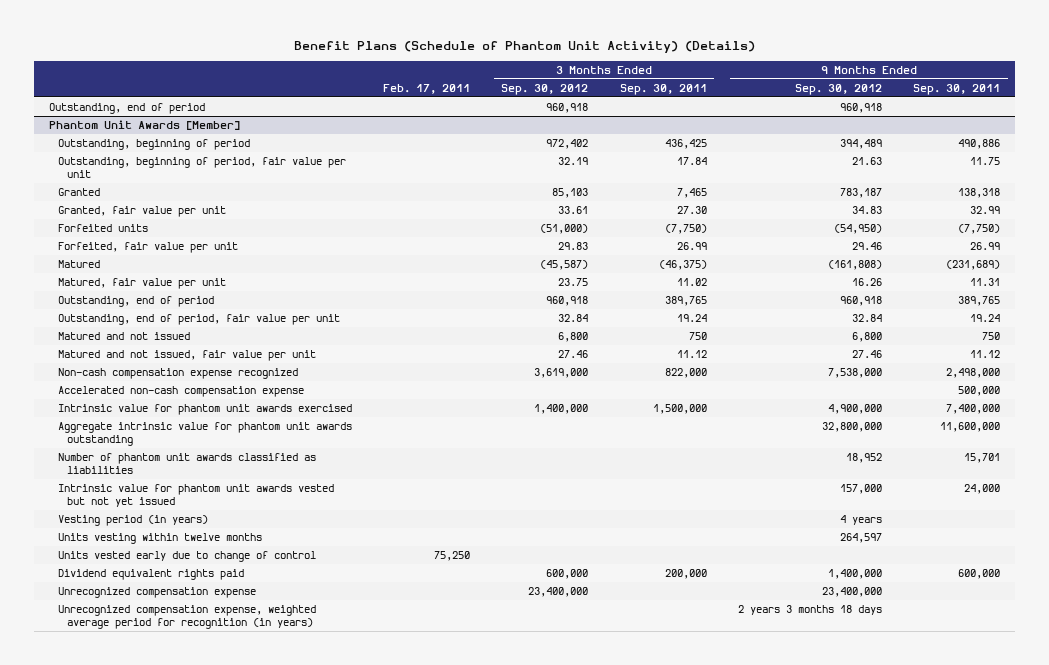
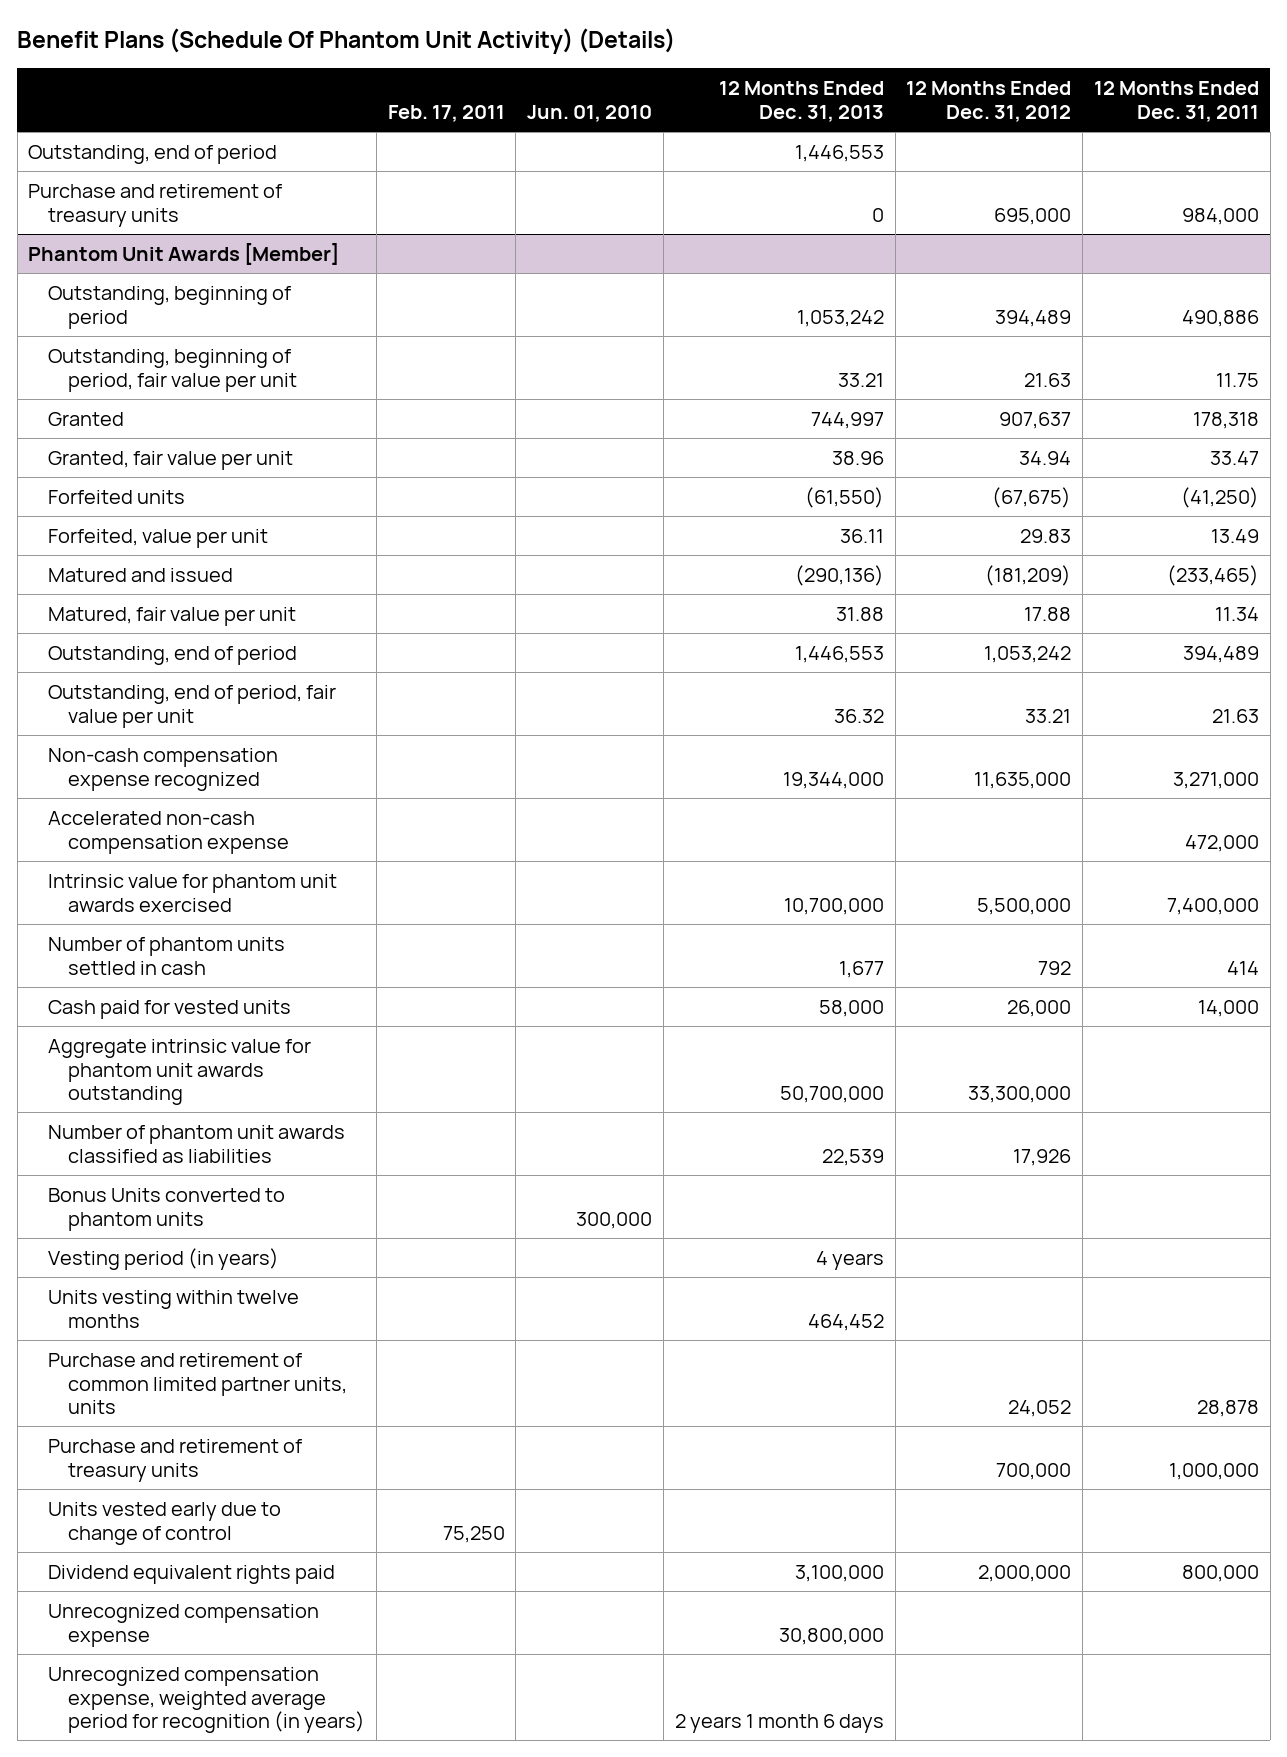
- Benefit Plans (Schedule of Phantom Unit Activity) (Details)
+ Benefit Plans (Schedule Of Phantom Unit Activity) (Details)
- | Feb. 17, 2011 | 3 Months Ended Sep. 30, 2012 | 3 Months Ended Sep. 30, 2011 | 9 Months Ended Sep. 30, 2012 | 9 Months Ended Sep. 30, 2011
+ | Feb. 17, 2011 | Jun. 01, 2010 | 12 Months Ended Dec. 31, 2013 | 12 Months Ended Dec. 31, 2012 | 12 Months Ended Dec. 31, 2011
+ Purchase and retirement of treasury units | | | 0 | 695,000 | 984,000
@ Phantom Unit Awards [Member]
- Forfeited, fair value per unit | | 29.83 | 26.99 | 29.46 | 26.99
- Matured | | (45,587) | (46,375) | (161,808) | (231,689)
+ Forfeited, value per unit | | | 36.11 | 29.83 | 13.49
+ Matured and issued | | | (290,136) | (181,209) | (233,465)
- Matured and not issued | | 6,800 | 750 | 6,800 | 750
- Matured and not issued, fair value per unit | | 27.46 | 11.12 | 27.46 | 11.12
+ Number of phantom units settled in cash | | | 1,677 | 792 | 414
+ Cash paid for vested units | | | 58,000 | 26,000 | 14,000
- Intrinsic value for phantom unit awards vested but not yet issued | | | | 157,000 | 24,000
+ Bonus Units converted to phantom units | | 300,000 | | |
+ Purchase and retirement of common limited partner units, units | | | | 24,052 | 28,878
+ Purchase and retirement of treasury units | | | | 700,000 | 1,000,000

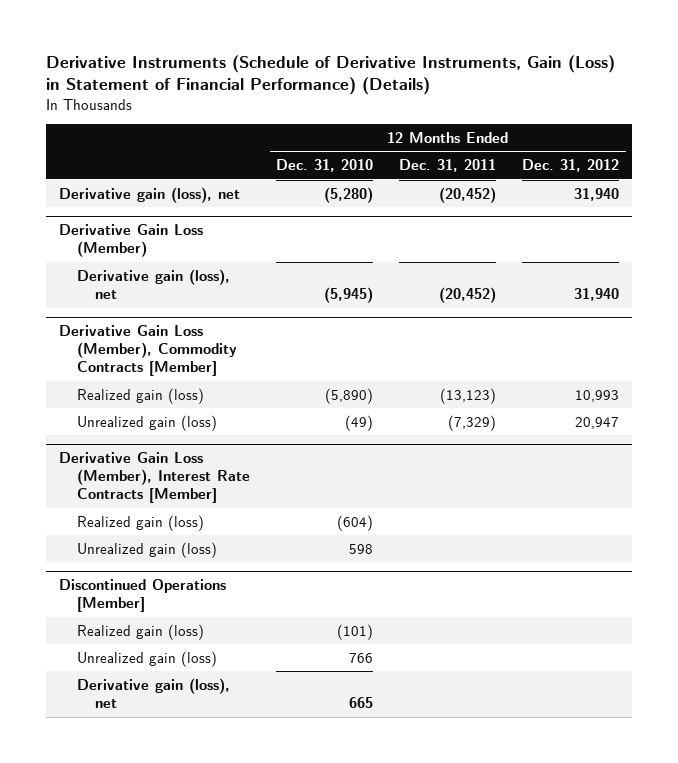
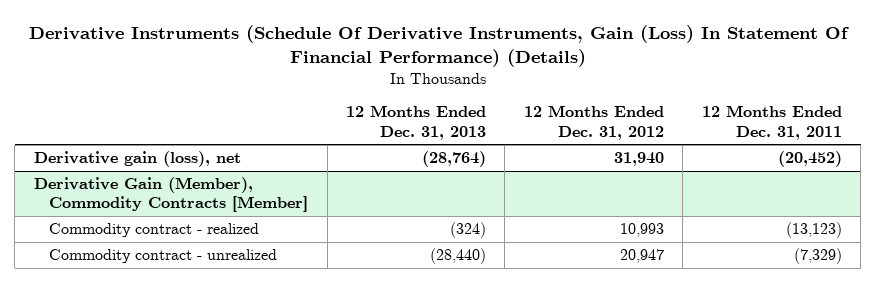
- Derivative Instruments (Schedule of Derivative Instruments, Gain (Loss) in Statement of Financial Performance) (Details)
+ Derivative Instruments (Schedule Of Derivative Instruments, Gain (Loss) In Statement Of Financial Performance) (Details)
- | 12 Months Ended Dec. 31, 2010 | 12 Months Ended Dec. 31, 2011 | 12 Months Ended Dec. 31, 2012
+ | 12 Months Ended Dec. 31, 2013 | 12 Months Ended Dec. 31, 2012 | 12 Months Ended Dec. 31, 2011
- Derivative Gain Loss (Member)
- Derivative gain (loss), net | (5,945) | (20,452) | 31,940
- Derivative Gain Loss (Member), Commodity Contracts [Member]
- Realized gain (loss) | (5,890) | (13,123) | 10,993
- Unrealized gain (loss) | (49) | (7,329) | 20,947
- Derivative Gain Loss (Member), Interest Rate Contracts [Member]
- Realized gain (loss) | (604) | |
- Unrealized gain (loss) | 598 | |
- Discontinued Operations [Member]
- Realized gain (loss) | (101) | |
- Unrealized gain (loss) | 766 | |
- Derivative gain (loss), net | 665 | |
+ Derivative Gain (Member), Commodity Contracts [Member]
+ Commodity contract - realized | (324) | 10,993 | (13,123)
+ Commodity contract - unrealized | (28,440) | 20,947 | (7,329)

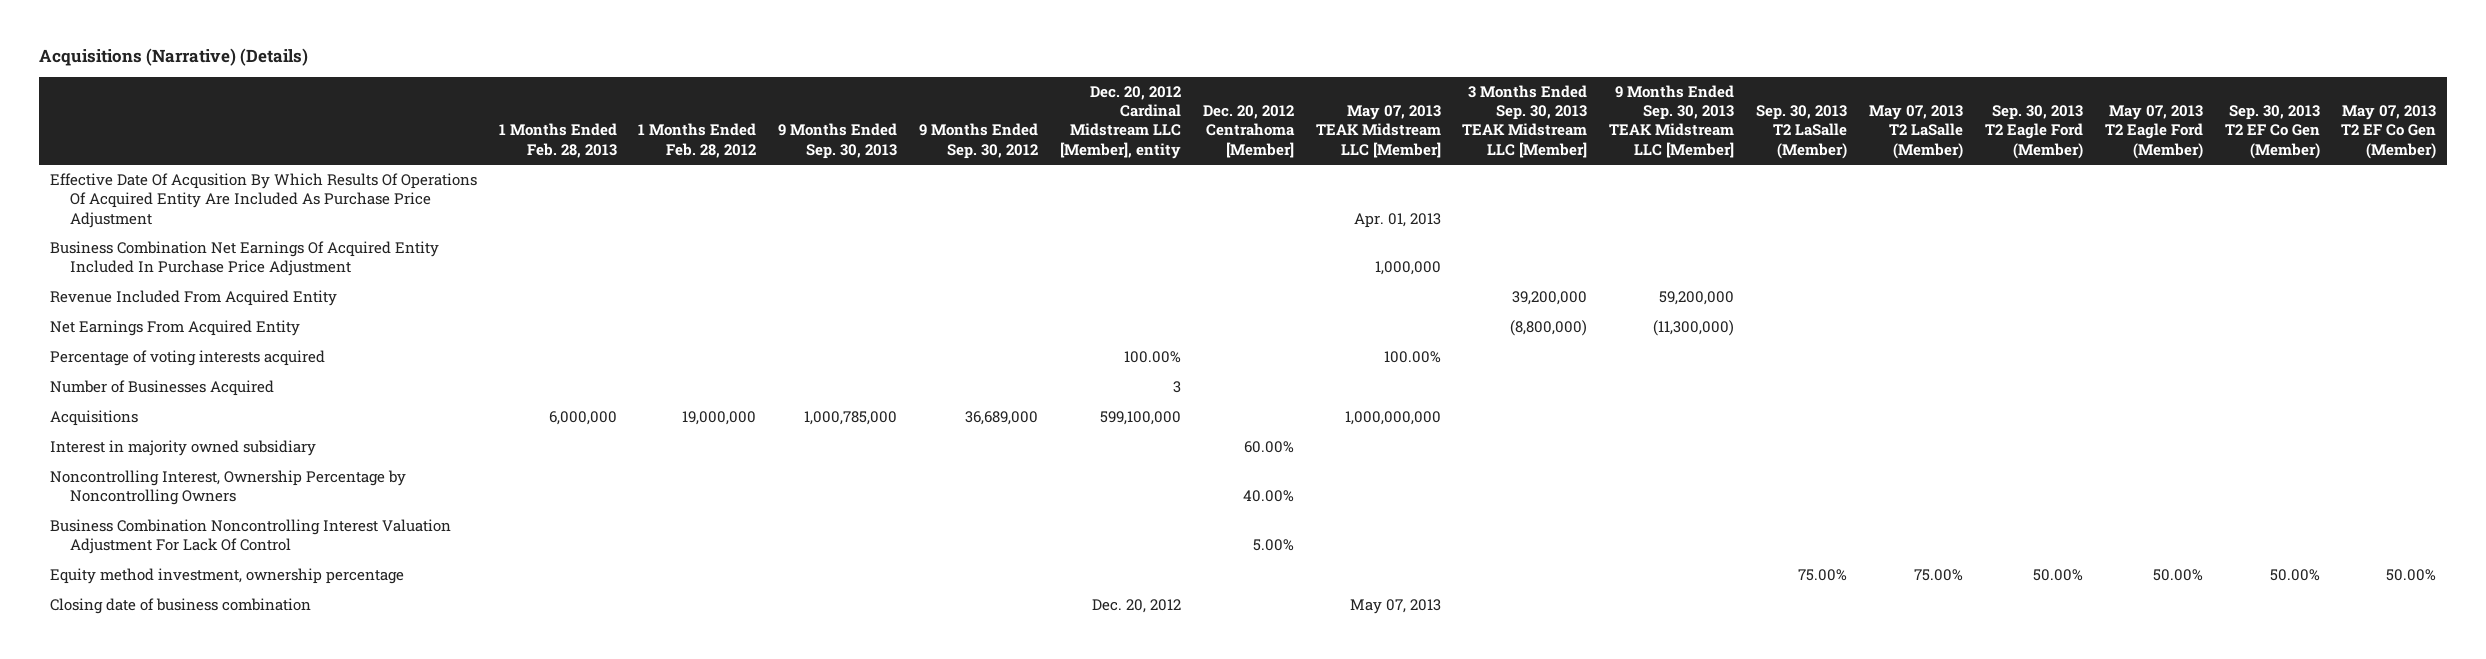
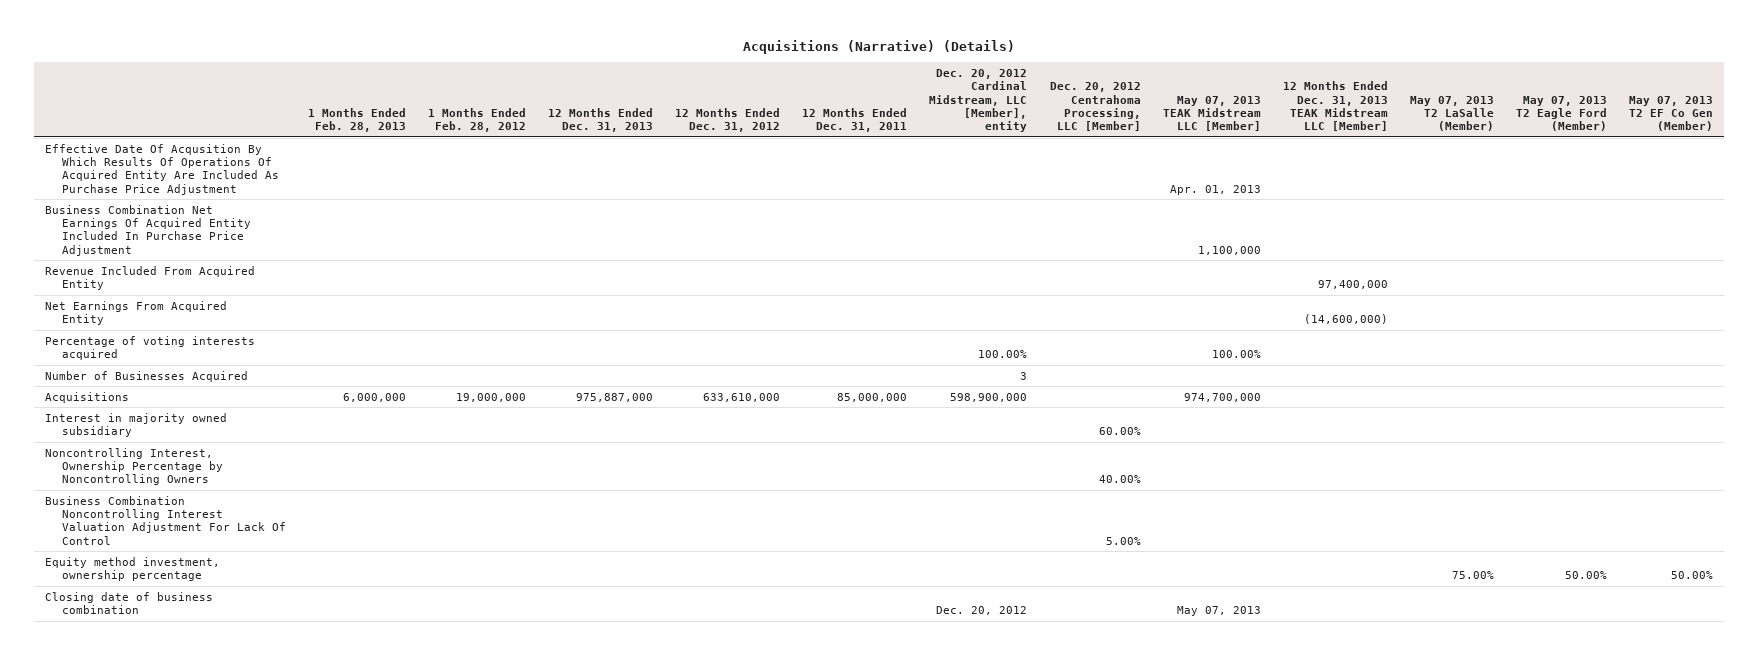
- | 1 Months Ended Feb. 28, 2013 | 1 Months Ended Feb. 28, 2012 | 9 Months Ended Sep. 30, 2013 | 9 Months Ended Sep. 30, 2012 | Dec. 20, 2012 Cardinal Midstream LLC [Member], entity | Dec. 20, 2012 Centrahoma [Member] | May 07, 2013 TEAK Midstream LLC [Member] | 3 Months Ended Sep. 30, 2013 TEAK Midstream LLC [Member] | 9 Months Ended Sep. 30, 2013 TEAK Midstream LLC [Member] | Sep. 30, 2013 T2 LaSalle (Member) | May 07, 2013 T2 LaSalle (Member) | Sep. 30, 2013 T2 Eagle Ford (Member) | May 07, 2013 T2 Eagle Ford (Member) | Sep. 30, 2013 T2 EF Co Gen (Member) | May 07, 2013 T2 EF Co Gen (Member)
+ | 1 Months Ended Feb. 28, 2013 | 1 Months Ended Feb. 28, 2012 | 12 Months Ended Dec. 31, 2013 | 12 Months Ended Dec. 31, 2012 | 12 Months Ended Dec. 31, 2011 | Dec. 20, 2012 Cardinal Midstream, LLC [Member], entity | Dec. 20, 2012 Centrahoma Processing, LLC [Member] | May 07, 2013 TEAK Midstream LLC [Member] | 12 Months Ended Dec. 31, 2013 TEAK Midstream LLC [Member] | May 07, 2013 T2 LaSalle (Member) | May 07, 2013 T2 Eagle Ford (Member) | May 07, 2013 T2 EF Co Gen (Member)
- Business Combination Net Earnings Of Acquired Entity Included In Purchase Price Adjustment | | | | | | | 1,000,000 | | | | | | | |
+ Business Combination Net Earnings Of Acquired Entity Included In Purchase Price Adjustment | | | | | | | | 1,100,000 | | | |
- Acquisitions | 6,000,000 | 19,000,000 | 1,000,785,000 | 36,689,000 | 599,100,000 | | 1,000,000,000 | | | | | | | |
+ Acquisitions | 6,000,000 | 19,000,000 | 975,887,000 | 633,610,000 | 85,000,000 | 598,900,000 | | 974,700,000 | | | |

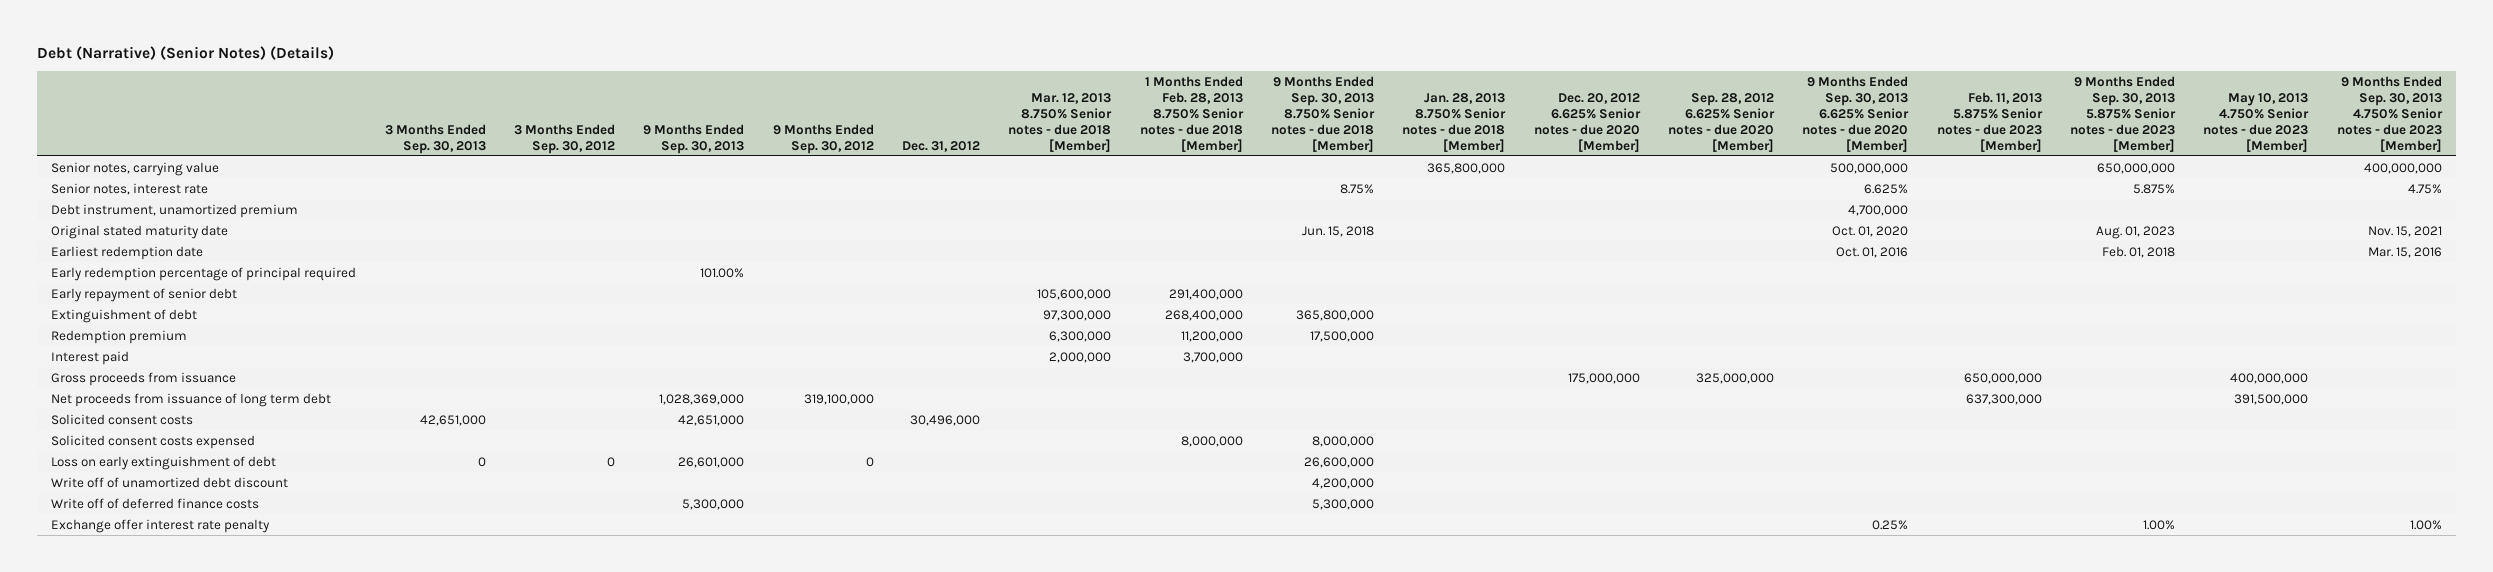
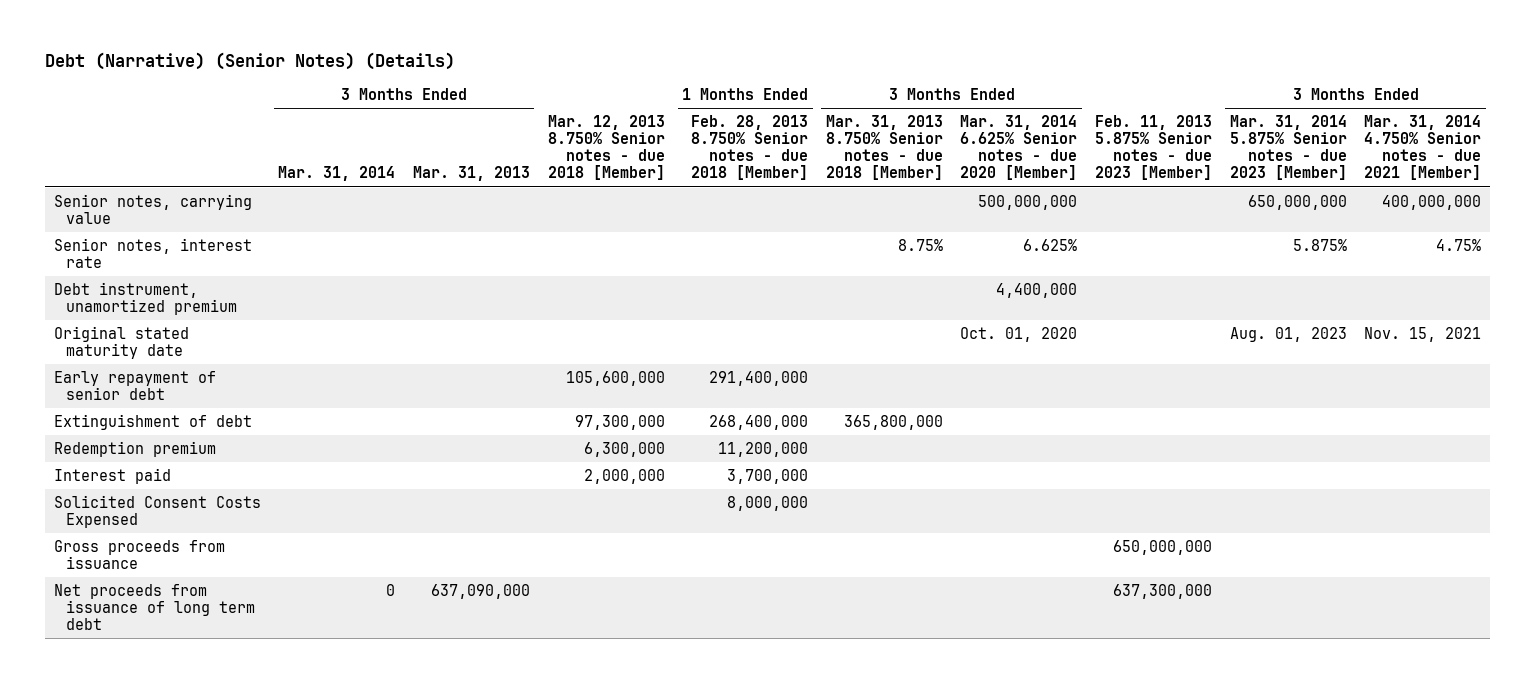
- | 3 Months Ended Sep. 30, 2013 | 3 Months Ended Sep. 30, 2012 | 9 Months Ended Sep. 30, 2013 | 9 Months Ended Sep. 30, 2012 | Dec. 31, 2012 | Mar. 12, 2013 8.750% Senior notes - due 2018 [Member] | 1 Months Ended Feb. 28, 2013 8.750% Senior notes - due 2018 [Member] | 9 Months Ended Sep. 30, 2013 8.750% Senior notes - due 2018 [Member] | Jan. 28, 2013 8.750% Senior notes - due 2018 [Member] | Dec. 20, 2012 6.625% Senior notes - due 2020 [Member] | Sep. 28, 2012 6.625% Senior notes - due 2020 [Member] | 9 Months Ended Sep. 30, 2013 6.625% Senior notes - due 2020 [Member] | Feb. 11, 2013 5.875% Senior notes - due 2023 [Member] | 9 Months Ended Sep. 30, 2013 5.875% Senior notes - due 2023 [Member] | May 10, 2013 4.750% Senior notes - due 2023 [Member] | 9 Months Ended Sep. 30, 2013 4.750% Senior notes - due 2023 [Member]
+ | 3 Months Ended Mar. 31, 2014 | 3 Months Ended Mar. 31, 2013 | Mar. 12, 2013 8.750% Senior notes - due 2018 [Member] | 1 Months Ended Feb. 28, 2013 8.750% Senior notes - due 2018 [Member] | 3 Months Ended Mar. 31, 2013 8.750% Senior notes - due 2018 [Member] | 3 Months Ended Mar. 31, 2014 6.625% Senior notes - due 2020 [Member] | Feb. 11, 2013 5.875% Senior notes - due 2023 [Member] | 3 Months Ended Mar. 31, 2014 5.875% Senior notes - due 2023 [Member] | 3 Months Ended Mar. 31, 2014 4.750% Senior notes - due 2021 [Member]
- Earliest redemption date | | | | | | | | | | | | Oct. 01, 2016 | | Feb. 01, 2018 | | Mar. 15, 2016
- Early redemption percentage of principal required | | | 101.00% | | | | | | | | | | | | |
+ Solicited Consent Costs Expensed | | | | 8,000,000 | | | | |
- Solicited consent costs | 42,651,000 | | 42,651,000 | | 30,496,000 | | | | | | | | | | |
- Solicited consent costs expensed | | | | | | | 8,000,000 | 8,000,000 | | | | | | | |
- Loss on early extinguishment of debt | 0 | 0 | 26,601,000 | 0 | | | | 26,600,000 | | | | | | | |
- Write off of unamortized debt discount | | | | | | | | 4,200,000 | | | | | | | |
- Write off of deferred finance costs | | | 5,300,000 | | | | | 5,300,000 | | | | | | | |
- Exchange offer interest rate penalty | | | | | | | | | | | | 0.25% | | 1.00% | | 1.00%

